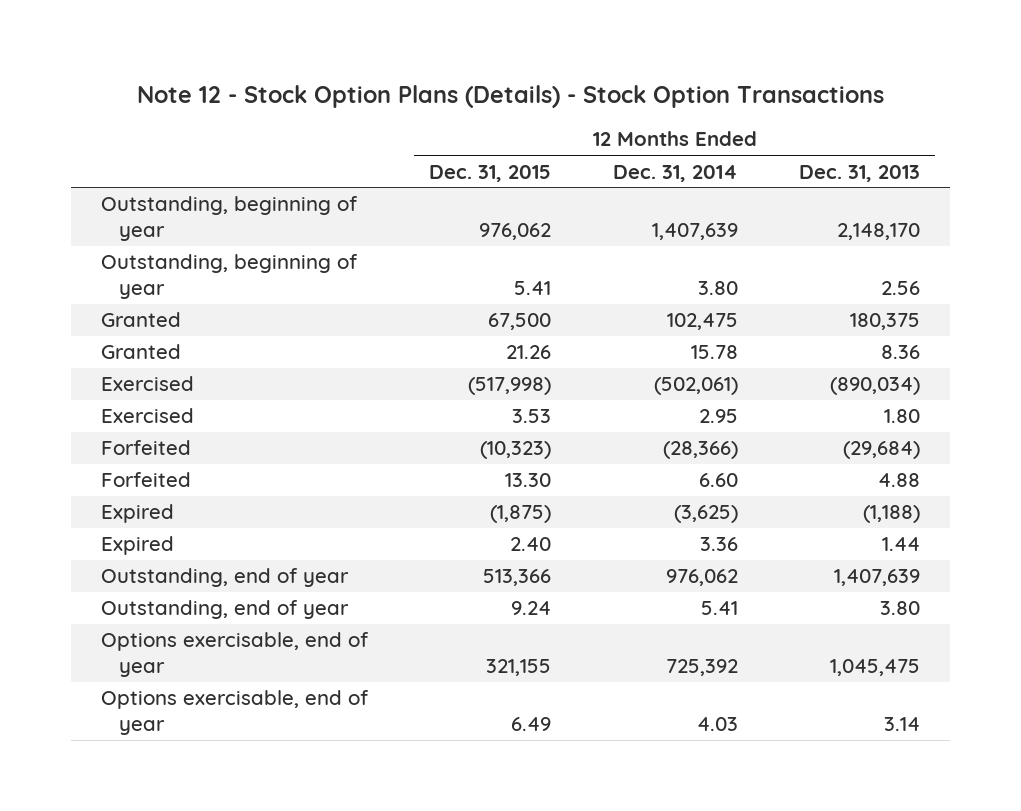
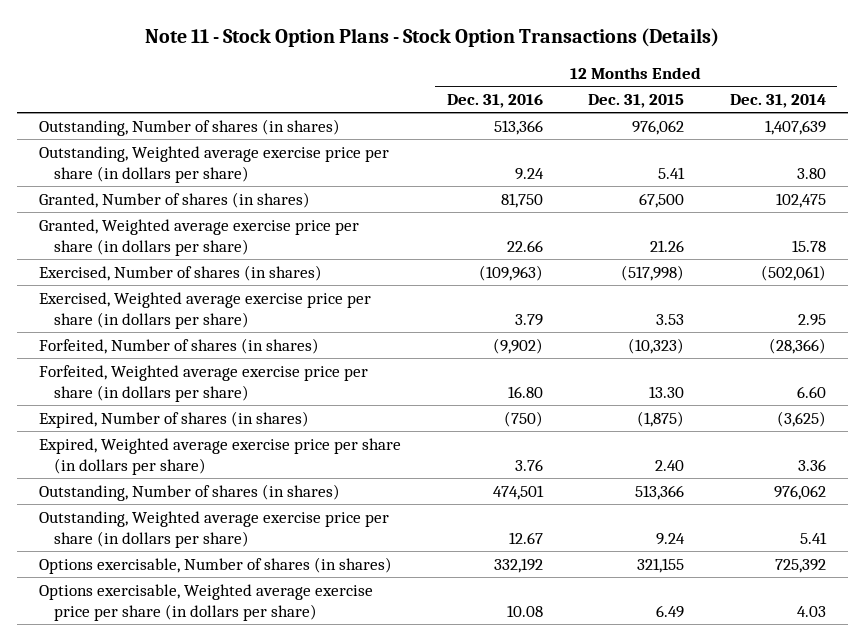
- Note 12 - Stock Option Plans (Details) - Stock Option Transactions
+ Note 11 - Stock Option Plans - Stock Option Transactions (Details)
- | 12 Months Ended Dec. 31, 2015 | 12 Months Ended Dec. 31, 2014 | 12 Months Ended Dec. 31, 2013
+ | 12 Months Ended Dec. 31, 2016 | 12 Months Ended Dec. 31, 2015 | 12 Months Ended Dec. 31, 2014
- Outstanding, beginning of year | 976,062 | 1,407,639 | 2,148,170
- Outstanding, beginning of year | 5.41 | 3.80 | 2.56
- Granted | 67,500 | 102,475 | 180,375
- Granted | 21.26 | 15.78 | 8.36
- Exercised | (517,998) | (502,061) | (890,034)
- Exercised | 3.53 | 2.95 | 1.80
- Forfeited | (10,323) | (28,366) | (29,684)
- Forfeited | 13.30 | 6.60 | 4.88
- Expired | (1,875) | (3,625) | (1,188)
- Expired | 2.40 | 3.36 | 1.44
- Outstanding, end of year | 513,366 | 976,062 | 1,407,639
- Outstanding, end of year | 9.24 | 5.41 | 3.80
- Options exercisable, end of year | 321,155 | 725,392 | 1,045,475
- Options exercisable, end of year | 6.49 | 4.03 | 3.14
+ Outstanding, Number of shares (in shares) | 513,366 | 976,062 | 1,407,639
+ Outstanding, Weighted average exercise price per share (in dollars per share) | 9.24 | 5.41 | 3.80
+ Granted, Number of shares (in shares) | 81,750 | 67,500 | 102,475
+ Granted, Weighted average exercise price per share (in dollars per share) | 22.66 | 21.26 | 15.78
+ Exercised, Number of shares (in shares) | (109,963) | (517,998) | (502,061)
+ Exercised, Weighted average exercise price per share (in dollars per share) | 3.79 | 3.53 | 2.95
+ Forfeited, Number of shares (in shares) | (9,902) | (10,323) | (28,366)
+ Forfeited, Weighted average exercise price per share (in dollars per share) | 16.80 | 13.30 | 6.60
+ Expired, Number of shares (in shares) | (750) | (1,875) | (3,625)
+ Expired, Weighted average exercise price per share (in dollars per share) | 3.76 | 2.40 | 3.36
+ Outstanding, Number of shares (in shares) | 474,501 | 513,366 | 976,062
+ Outstanding, Weighted average exercise price per share (in dollars per share) | 12.67 | 9.24 | 5.41
+ Options exercisable, Number of shares (in shares) | 332,192 | 321,155 | 725,392
+ Options exercisable, Weighted average exercise price per share (in dollars per share) | 10.08 | 6.49 | 4.03

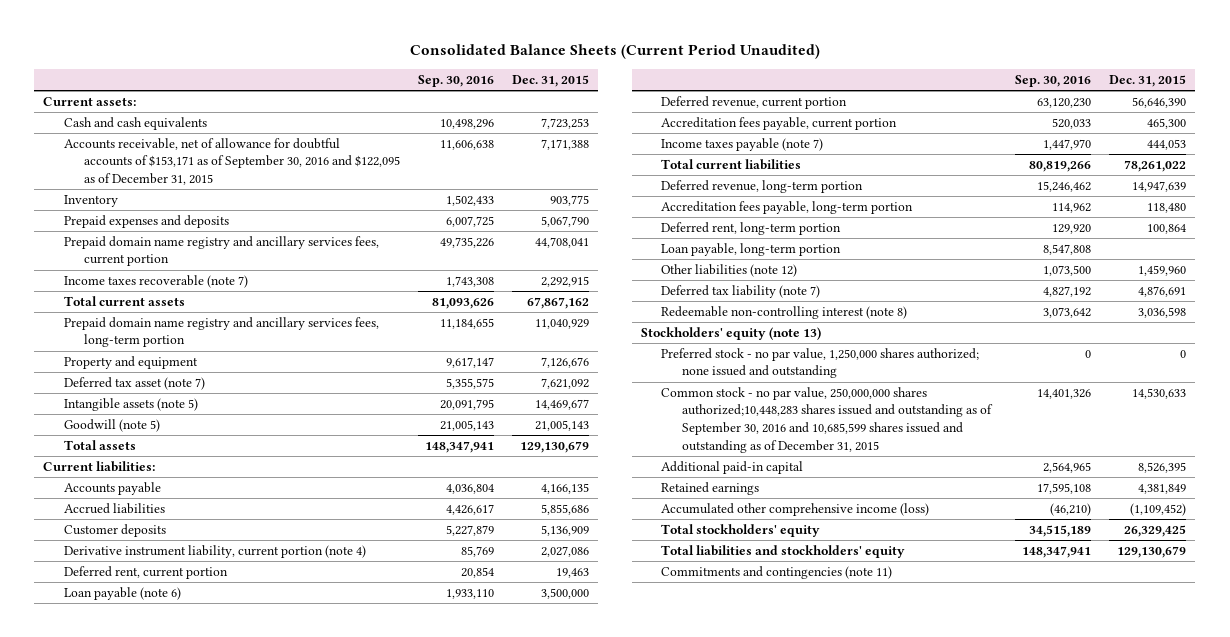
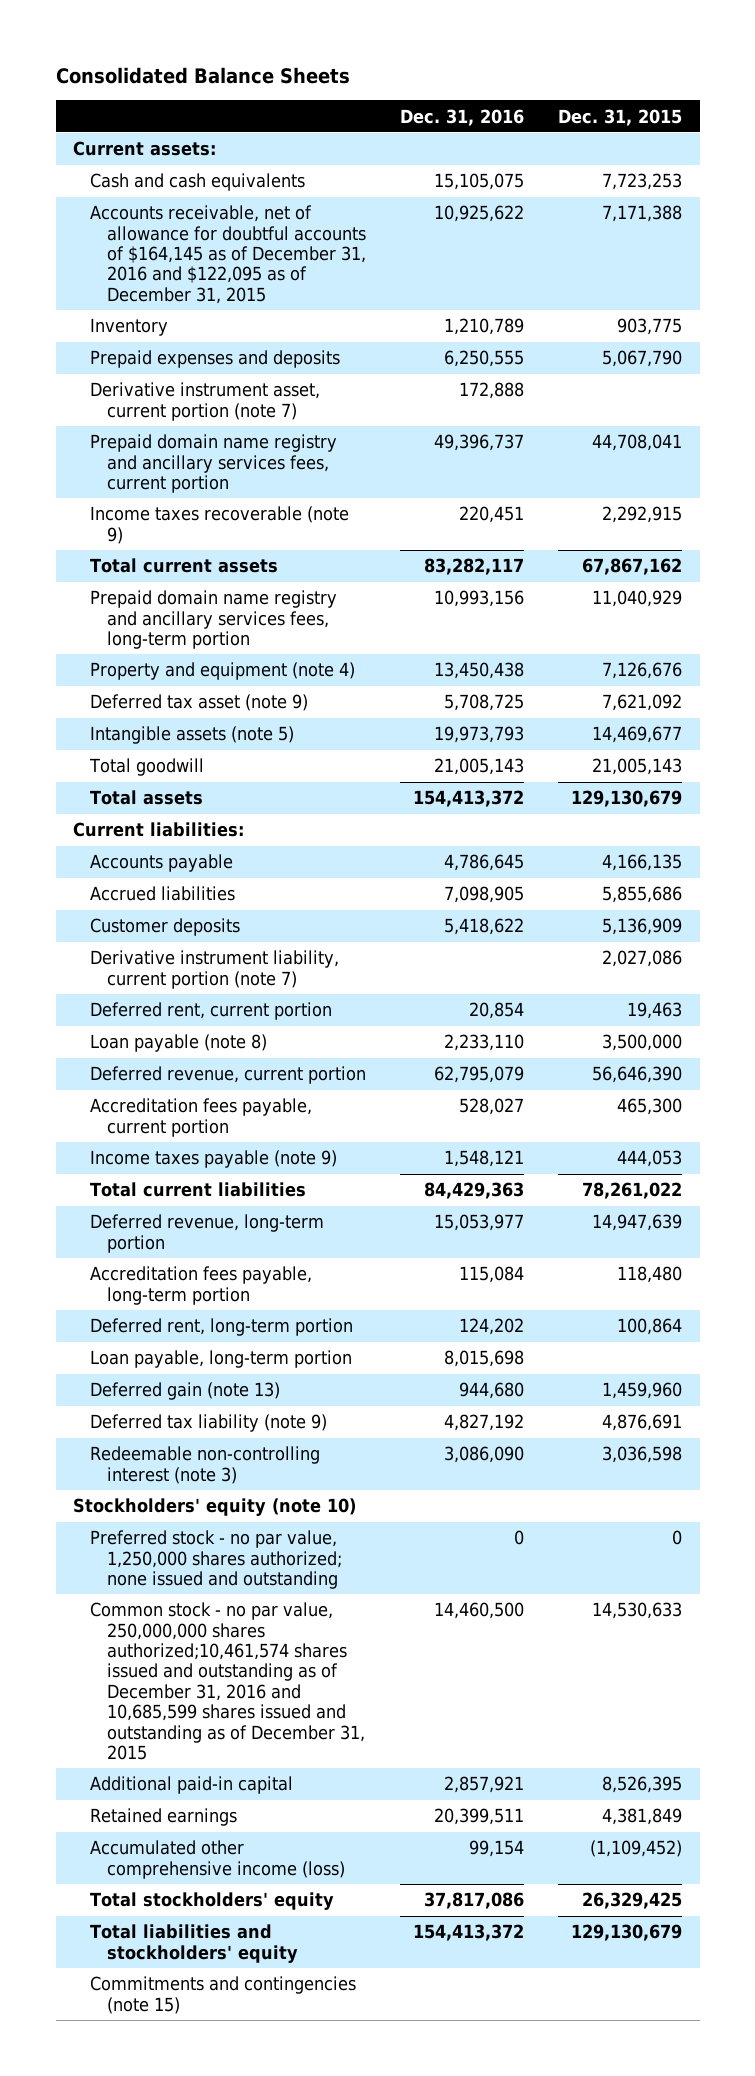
- Consolidated Balance Sheets (Current Period Unaudited)
+ Consolidated Balance Sheets
- | Sep. 30, 2016 | Dec. 31, 2015
+ | Dec. 31, 2016 | Dec. 31, 2015
- Accounts receivable, net of allowance for doubtful accounts of $153,171 as of September 30, 2016 and $122,095 as of December 31, 2015 | 11,606,638 | 7,171,388
+ Accounts receivable, net of allowance for doubtful accounts of $164,145 as of December 31, 2016 and $122,095 as of December 31, 2015 | 10,925,622 | 7,171,388
+ Derivative instrument asset, current portion (note 7) | 172,888 |
- Income taxes recoverable (note 7) | 1,743,308 | 2,292,915
+ Income taxes recoverable (note 9) | 220,451 | 2,292,915
- Property and equipment | 9,617,147 | 7,126,676
- Deferred tax asset (note 7) | 5,355,575 | 7,621,092
+ Property and equipment (note 4) | 13,450,438 | 7,126,676
+ Deferred tax asset (note 9) | 5,708,725 | 7,621,092
- Goodwill (note 5) | 21,005,143 | 21,005,143
+ Total goodwill | 21,005,143 | 21,005,143
- Derivative instrument liability, current portion (note 4) | 85,769 | 2,027,086
+ Derivative instrument liability, current portion (note 7) | | 2,027,086
- Loan payable (note 6) | 1,933,110 | 3,500,000
+ Loan payable (note 8) | 2,233,110 | 3,500,000
- Income taxes payable (note 7) | 1,447,970 | 444,053
+ Income taxes payable (note 9) | 1,548,121 | 444,053
- Other liabilities (note 12) | 1,073,500 | 1,459,960
- Deferred tax liability (note 7) | 4,827,192 | 4,876,691
- Redeemable non-controlling interest (note 8) | 3,073,642 | 3,036,598
- Stockholders' equity (note 13)
+ Deferred gain (note 13) | 944,680 | 1,459,960
+ Deferred tax liability (note 9) | 4,827,192 | 4,876,691
+ Redeemable non-controlling interest (note 3) | 3,086,090 | 3,036,598
+ Stockholders' equity (note 10)
- Common stock - no par value, 250,000,000 shares authorized;10,448,283 shares issued and outstanding as of September 30, 2016 and 10,685,599 shares issued and outstanding as of December 31, 2015 | 14,401,326 | 14,530,633
+ Common stock - no par value, 250,000,000 shares authorized;10,461,574 shares issued and outstanding as of December 31, 2016 and 10,685,599 shares issued and outstanding as of December 31, 2015 | 14,460,500 | 14,530,633
- Commitments and contingencies (note 11)
+ Commitments and contingencies (note 15)

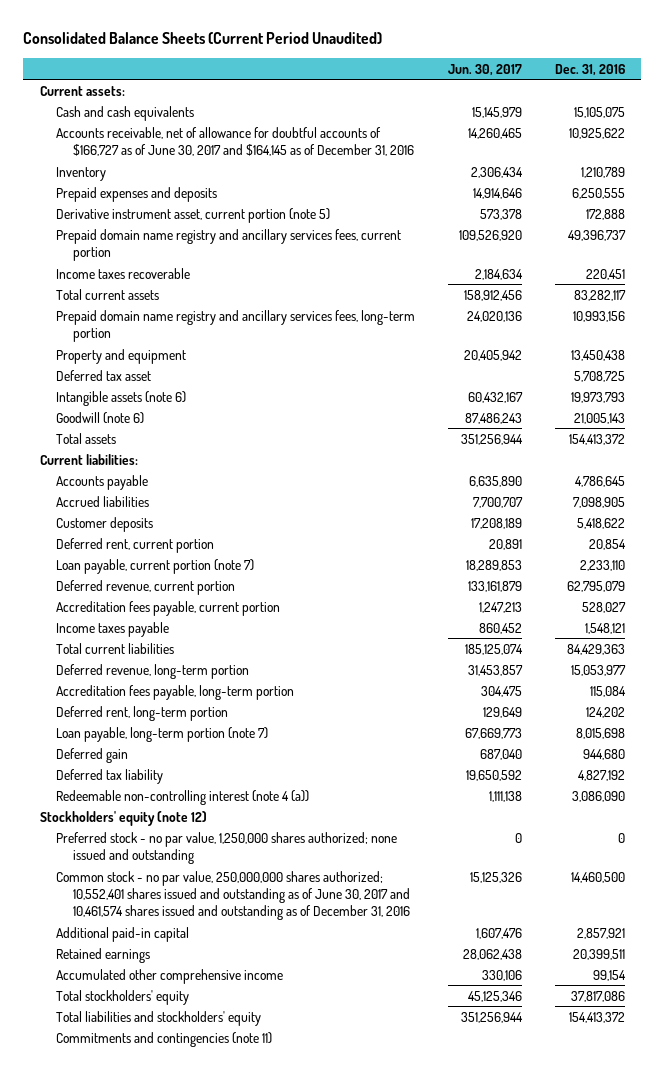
- Consolidated Balance Sheets
+ Consolidated Balance Sheets (Current Period Unaudited)
- | Dec. 31, 2016 | Dec. 31, 2015
+ | Jun. 30, 2017 | Dec. 31, 2016
- Accounts receivable, net of allowance for doubtful accounts of $164,145 as of December 31, 2016 and $122,095 as of December 31, 2015 | 10,925,622 | 7,171,388
+ Accounts receivable, net of allowance for doubtful accounts of $166,727 as of June 30, 2017 and $164,145 as of December 31, 2016 | 14,260,465 | 10,925,622
- Derivative instrument asset, current portion (note 7) | 172,888 |
+ Derivative instrument asset, current portion (note 5) | 573,378 | 172,888
- Income taxes recoverable (note 9) | 220,451 | 2,292,915
+ Income taxes recoverable | 2,184,634 | 220,451
- Property and equipment (note 4) | 13,450,438 | 7,126,676
- Deferred tax asset (note 9) | 5,708,725 | 7,621,092
- Intangible assets (note 5) | 19,973,793 | 14,469,677
- Total goodwill | 21,005,143 | 21,005,143
+ Property and equipment | 20,405,942 | 13,450,438
+ Deferred tax asset | | 5,708,725
+ Intangible assets (note 6) | 60,432,167 | 19,973,793
+ Goodwill (note 6) | 87,486,243 | 21,005,143
- Derivative instrument liability, current portion (note 7) | | 2,027,086
- Loan payable (note 8) | 2,233,110 | 3,500,000
+ Loan payable, current portion (note 7) | 18,289,853 | 2,233,110
- Income taxes payable (note 9) | 1,548,121 | 444,053
+ Income taxes payable | 860,452 | 1,548,121
- Loan payable, long-term portion | 8,015,698 |
- Deferred gain (note 13) | 944,680 | 1,459,960
- Deferred tax liability (note 9) | 4,827,192 | 4,876,691
- Redeemable non-controlling interest (note 3) | 3,086,090 | 3,036,598
- Stockholders' equity (note 10)
+ Loan payable, long-term portion (note 7) | 67,669,773 | 8,015,698
+ Deferred gain | 687,040 | 944,680
+ Deferred tax liability | 19,650,592 | 4,827,192
+ Redeemable non-controlling interest (note 4 (a)) | 1,111,138 | 3,086,090
+ Stockholders' equity (note 12)
- Common stock - no par value, 250,000,000 shares authorized;10,461,574 shares issued and outstanding as of December 31, 2016 and 10,685,599 shares issued and outstanding as of December 31, 2015 | 14,460,500 | 14,530,633
+ Common stock - no par value, 250,000,000 shares authorized; 10,552,401 shares issued and outstanding as of June 30, 2017 and 10,461,574 shares issued and outstanding as of December 31, 2016 | 15,125,326 | 14,460,500
- Accumulated other comprehensive income (loss) | 99,154 | (1,109,452)
+ Accumulated other comprehensive income | 330,106 | 99,154
- Commitments and contingencies (note 15)
+ Commitments and contingencies (note 11)

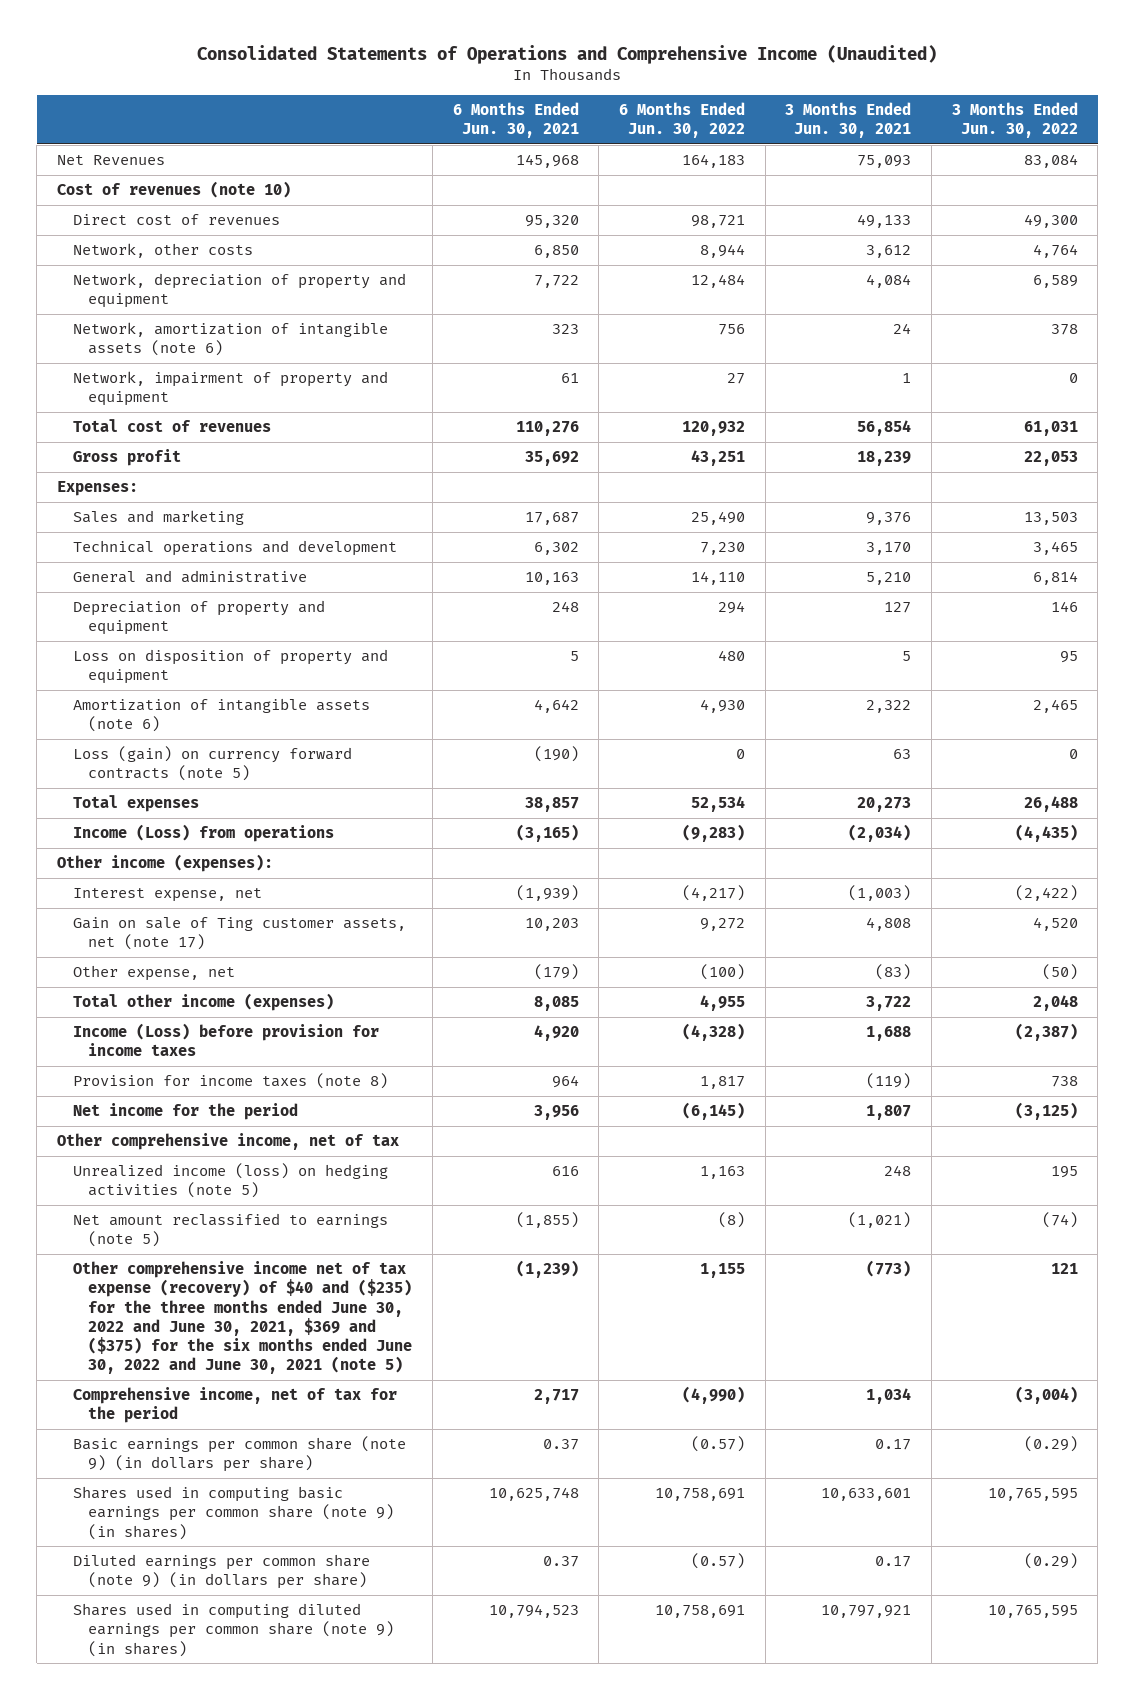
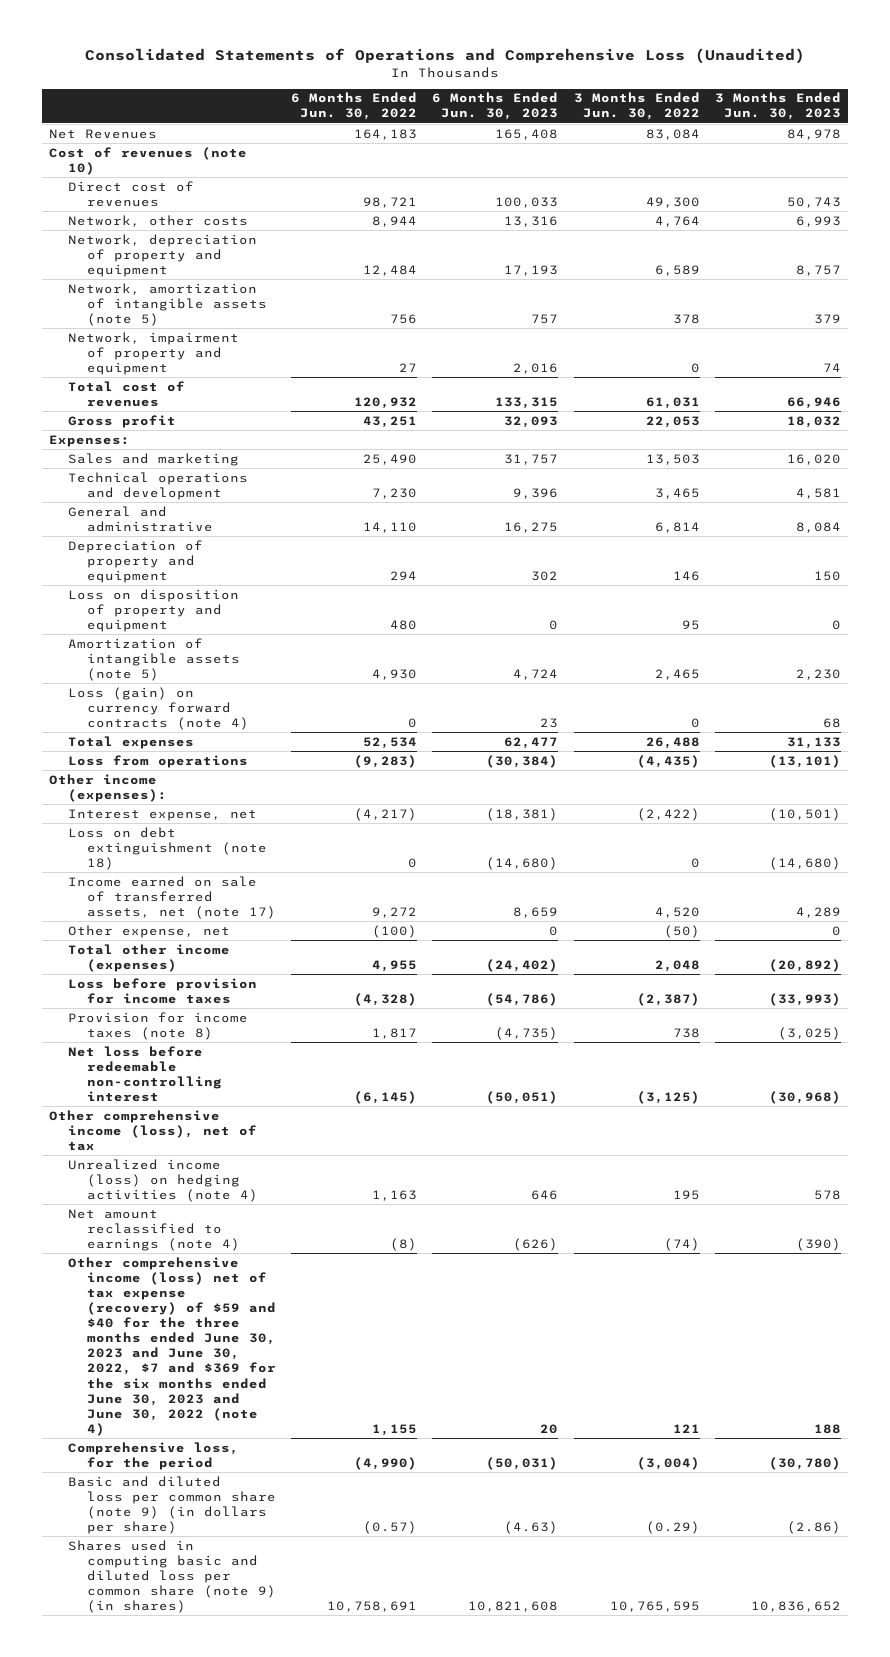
- Consolidated Statements of Operations and Comprehensive Income (Unaudited)
+ Consolidated Statements of Operations and Comprehensive Loss (Unaudited)
- | 6 Months Ended Jun. 30, 2021 | 6 Months Ended Jun. 30, 2022 | 3 Months Ended Jun. 30, 2021 | 3 Months Ended Jun. 30, 2022
+ | 6 Months Ended Jun. 30, 2022 | 6 Months Ended Jun. 30, 2023 | 3 Months Ended Jun. 30, 2022 | 3 Months Ended Jun. 30, 2023
- Network, amortization of intangible assets (note 6) | 323 | 756 | 24 | 378
+ Network, amortization of intangible assets (note 5) | 756 | 757 | 378 | 379
- Amortization of intangible assets (note 6) | 4,642 | 4,930 | 2,322 | 2,465
- Loss (gain) on currency forward contracts (note 5) | (190) | 0 | 63 | 0
+ Amortization of intangible assets (note 5) | 4,930 | 4,724 | 2,465 | 2,230
+ Loss (gain) on currency forward contracts (note 4) | 0 | 23 | 0 | 68
- Income (Loss) from operations | (3,165) | (9,283) | (2,034) | (4,435)
+ Loss from operations | (9,283) | (30,384) | (4,435) | (13,101)
- Gain on sale of Ting customer assets, net (note 17) | 10,203 | 9,272 | 4,808 | 4,520
+ Loss on debt extinguishment (note 18) | 0 | (14,680) | 0 | (14,680)
+ Income earned on sale of transferred assets, net (note 17) | 9,272 | 8,659 | 4,520 | 4,289
- Income (Loss) before provision for income taxes | 4,920 | (4,328) | 1,688 | (2,387)
+ Loss before provision for income taxes | (4,328) | (54,786) | (2,387) | (33,993)
- Net income for the period | 3,956 | (6,145) | 1,807 | (3,125)
- Other comprehensive income, net of tax
- Unrealized income (loss) on hedging activities (note 5) | 616 | 1,163 | 248 | 195
- Net amount reclassified to earnings (note 5) | (1,855) | (8) | (1,021) | (74)
- Other comprehensive income net of tax expense (recovery) of $40 and ($235) for the three months ended June 30, 2022 and June 30, 2021, $369 and ($375) for the six months ended June 30, 2022 and June 30, 2021 (note 5) | (1,239) | 1,155 | (773) | 121
- Comprehensive income, net of tax for the period | 2,717 | (4,990) | 1,034 | (3,004)
- Basic earnings per common share (note 9) (in dollars per share) | 0.37 | (0.57) | 0.17 | (0.29)
- Shares used in computing basic earnings per common share (note 9) (in shares) | 10,625,748 | 10,758,691 | 10,633,601 | 10,765,595
- Diluted earnings per common share (note 9) (in dollars per share) | 0.37 | (0.57) | 0.17 | (0.29)
- Shares used in computing diluted earnings per common share (note 9) (in shares) | 10,794,523 | 10,758,691 | 10,797,921 | 10,765,595
+ Net loss before redeemable non-controlling interest | (6,145) | (50,051) | (3,125) | (30,968)
+ Other comprehensive income (loss), net of tax
+ Unrealized income (loss) on hedging activities (note 4) | 1,163 | 646 | 195 | 578
+ Net amount reclassified to earnings (note 4) | (8) | (626) | (74) | (390)
+ Other comprehensive income (loss) net of tax expense (recovery) of $59 and $40 for the three months ended June 30, 2023 and June 30, 2022, $7 and $369 for the six months ended June 30, 2023 and June 30, 2022 (note 4) | 1,155 | 20 | 121 | 188
+ Comprehensive loss, for the period | (4,990) | (50,031) | (3,004) | (30,780)
+ Basic and diluted loss per common share (note 9) (in dollars per share) | (0.57) | (4.63) | (0.29) | (2.86)
+ Shares used in computing basic and diluted loss per common share (note 9) (in shares) | 10,758,691 | 10,821,608 | 10,765,595 | 10,836,652

